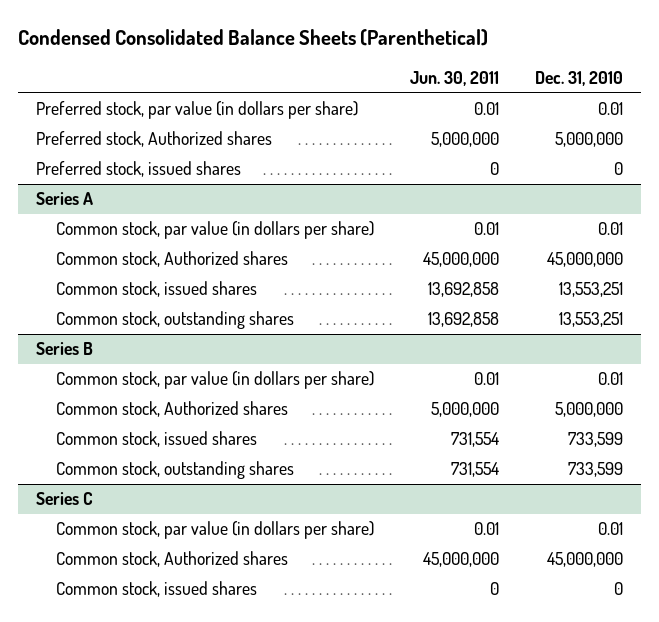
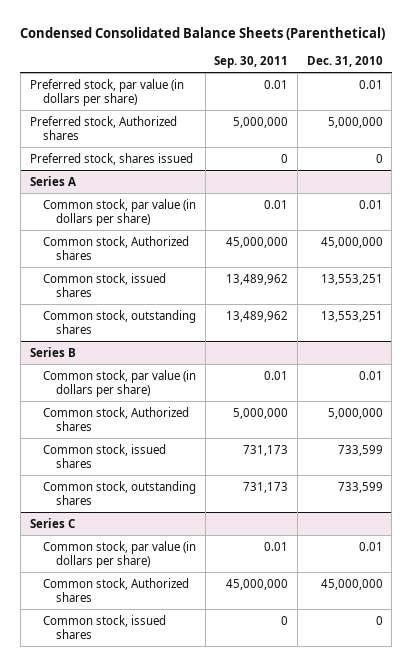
- | Jun. 30, 2011 | Dec. 31, 2010
+ | Sep. 30, 2011 | Dec. 31, 2010
- Preferred stock, issued shares | 0 | 0
+ Preferred stock, shares issued | 0 | 0

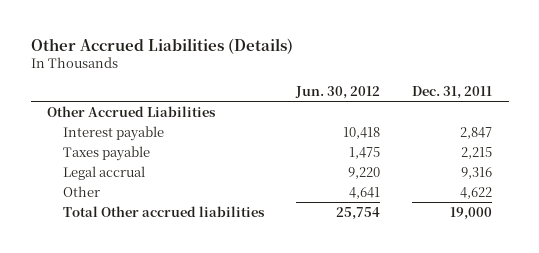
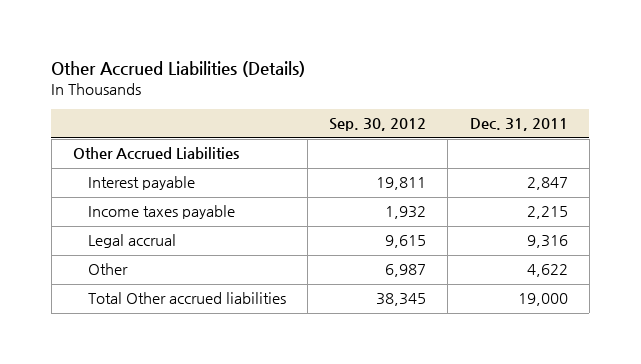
- | Jun. 30, 2012 | Dec. 31, 2011
+ | Sep. 30, 2012 | Dec. 31, 2011
- Taxes payable | 1,475 | 2,215
+ Income taxes payable | 1,932 | 2,215

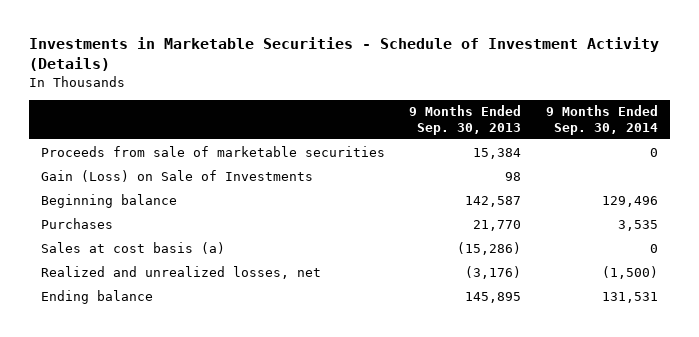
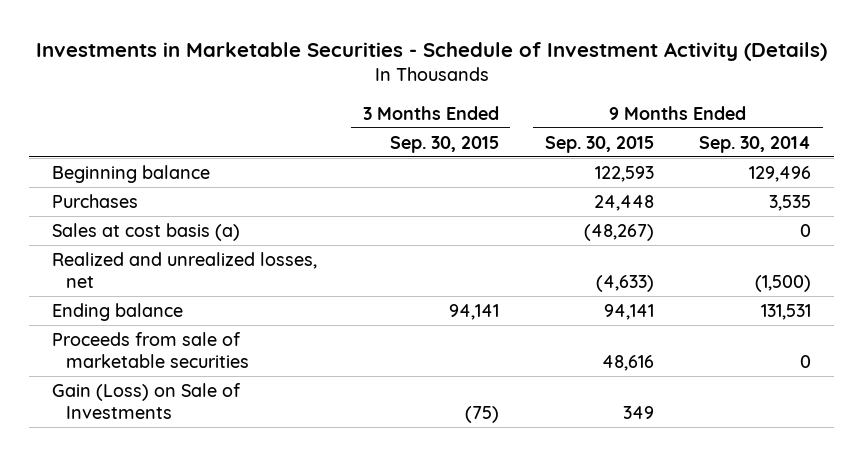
- | 9 Months Ended Sep. 30, 2013 | 9 Months Ended Sep. 30, 2014
+ | 3 Months Ended Sep. 30, 2015 | 9 Months Ended Sep. 30, 2015 | 9 Months Ended Sep. 30, 2014
moved down: Proceeds from sale of marketable securities | | 48,616 | 0
moved down: Gain (Loss) on Sale of Investments | (75) | 349 |

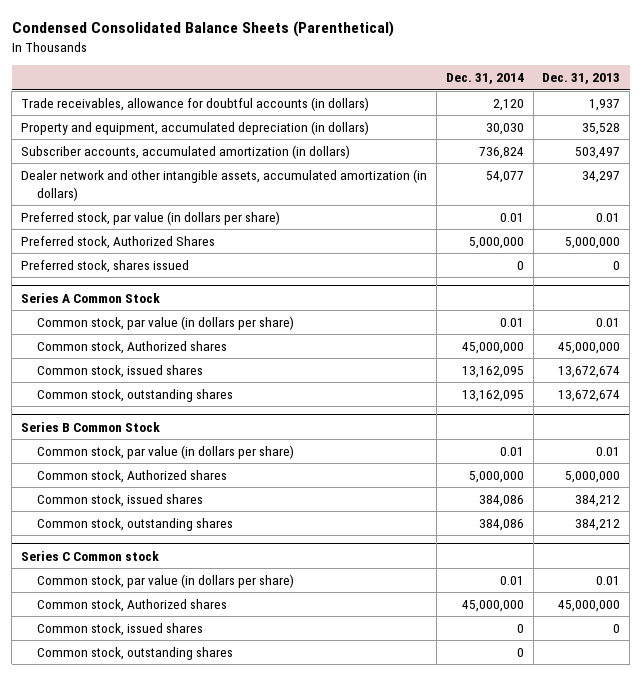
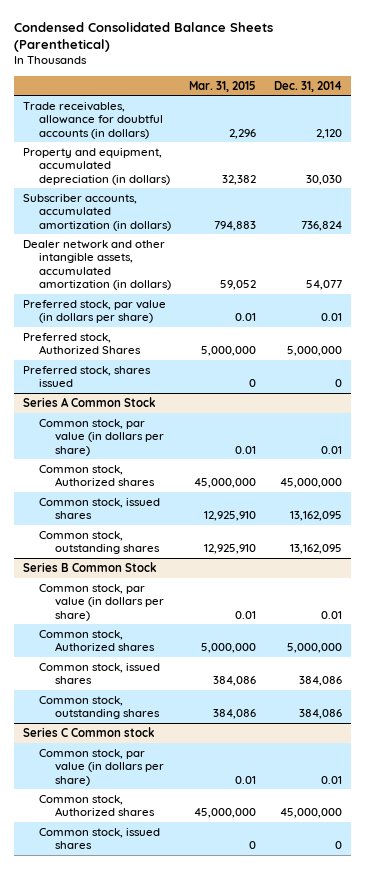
- | Dec. 31, 2014 | Dec. 31, 2013
+ | Mar. 31, 2015 | Dec. 31, 2014
@ Series C Common stock
- Common stock, outstanding shares | 0 |

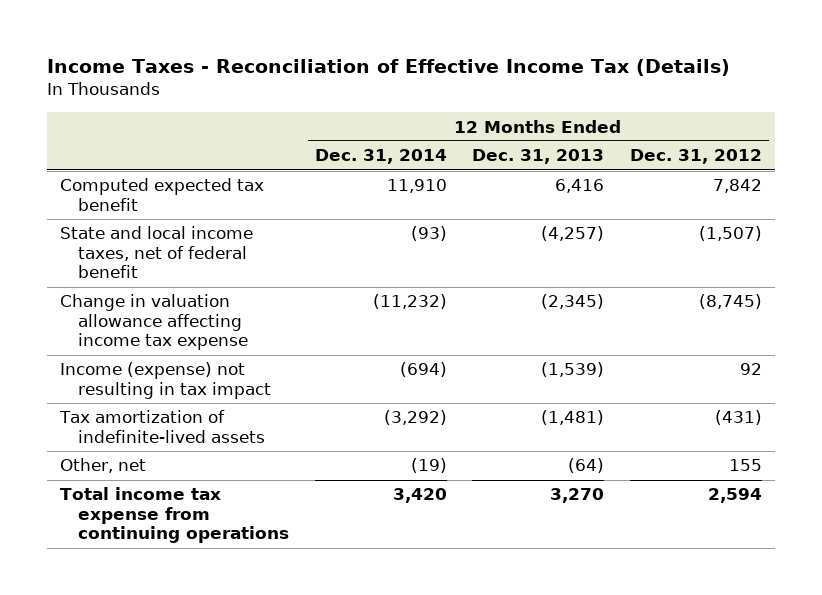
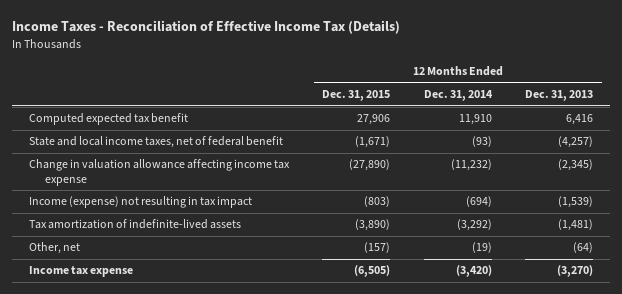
- | 12 Months Ended Dec. 31, 2014 | 12 Months Ended Dec. 31, 2013 | 12 Months Ended Dec. 31, 2012
+ | 12 Months Ended Dec. 31, 2015 | 12 Months Ended Dec. 31, 2014 | 12 Months Ended Dec. 31, 2013
- Total income tax expense from continuing operations | 3,420 | 3,270 | 2,594
+ Income tax expense | (6,505) | (3,420) | (3,270)

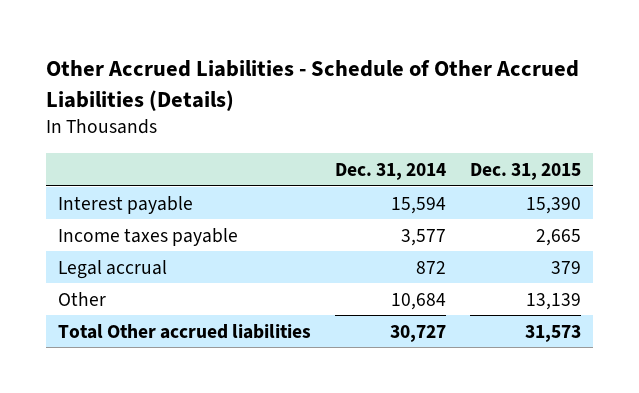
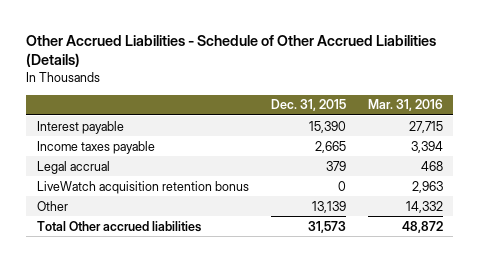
- | Dec. 31, 2014 | Dec. 31, 2015
+ | Dec. 31, 2015 | Mar. 31, 2016
+ LiveWatch acquisition retention bonus | 0 | 2,963

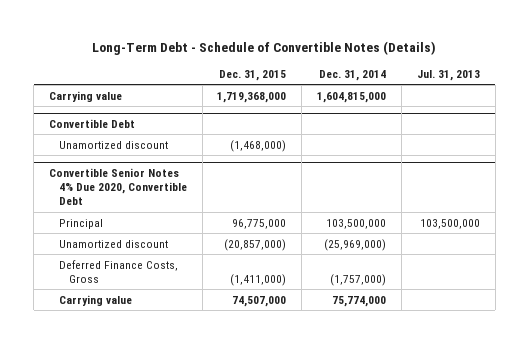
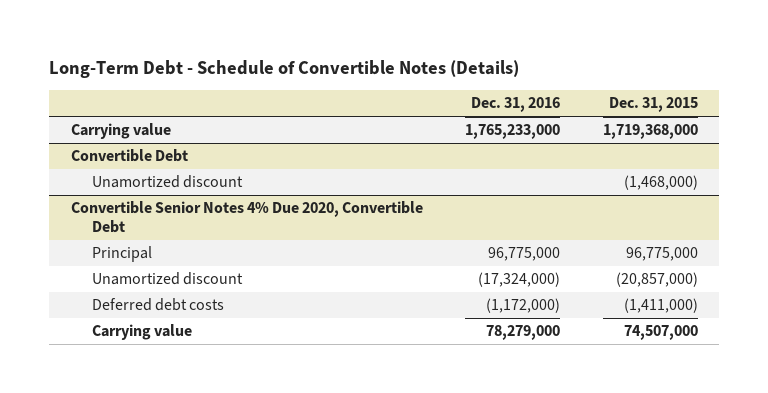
- | Dec. 31, 2015 | Dec. 31, 2014 | Jul. 31, 2013
+ | Dec. 31, 2016 | Dec. 31, 2015
@ Convertible Senior Notes 4% Due 2020, Convertible Debt
- Deferred Finance Costs, Gross | (1,411,000) | (1,757,000) |
+ Deferred debt costs | (1,172,000) | (1,411,000)

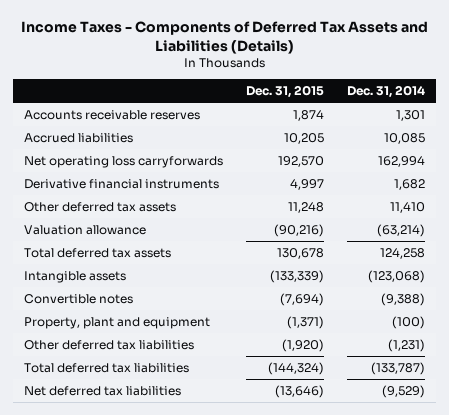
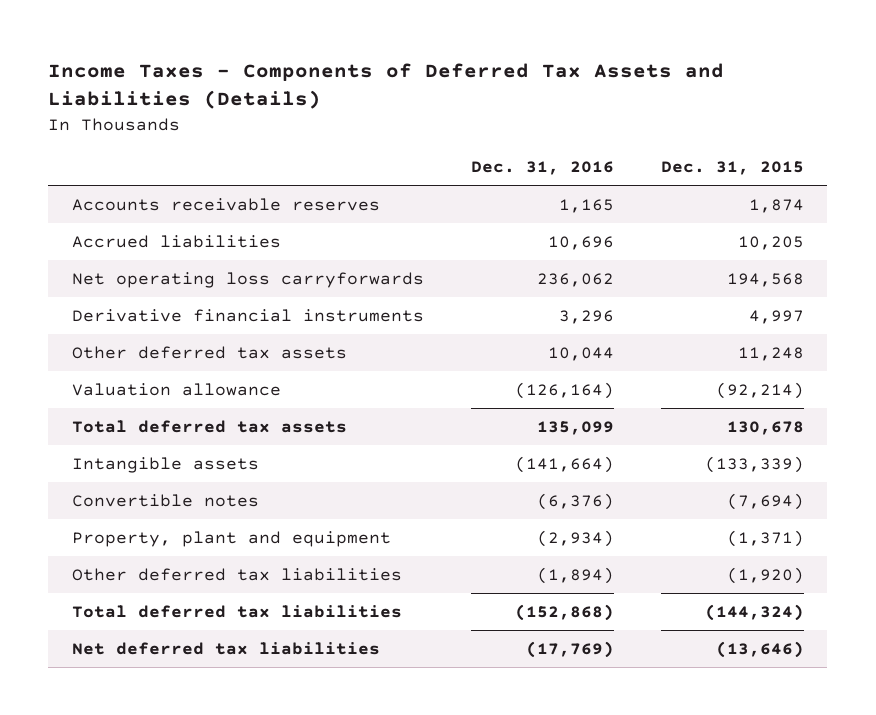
- | Dec. 31, 2015 | Dec. 31, 2014
+ | Dec. 31, 2016 | Dec. 31, 2015
- Net operating loss carryforwards | 192,570 | 162,994
+ Net operating loss carryforwards | 236,062 | 194,568
- Valuation allowance | (90,216) | (63,214)
+ Valuation allowance | (126,164) | (92,214)

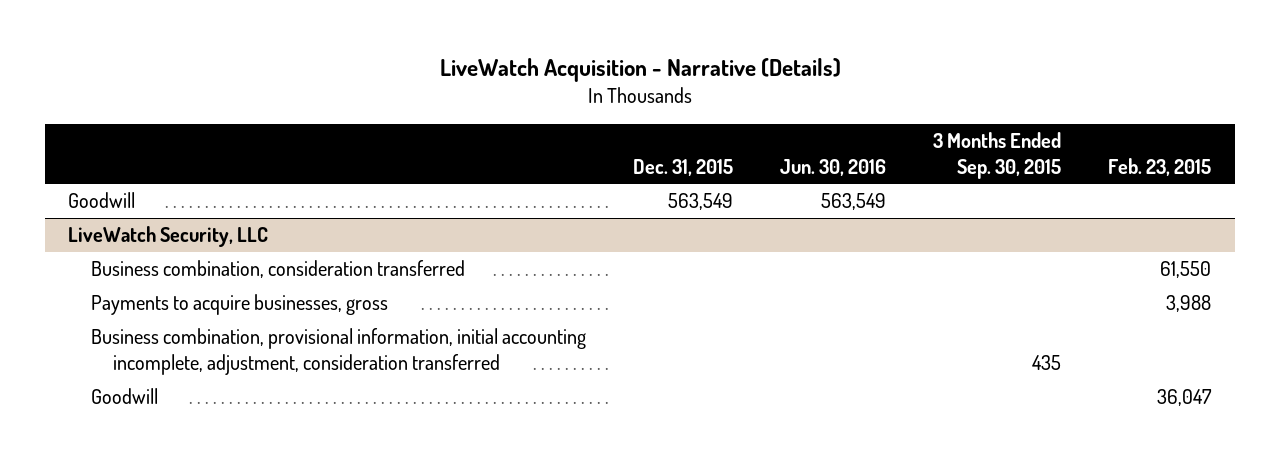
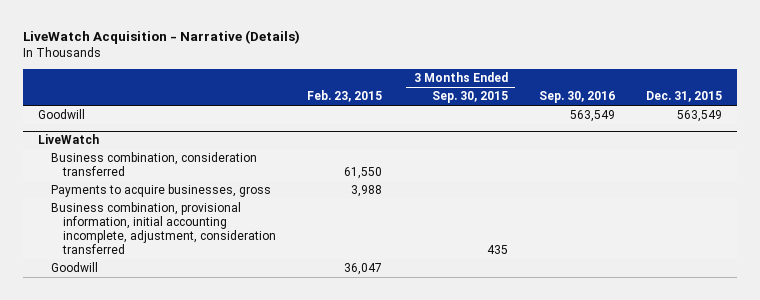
- | Dec. 31, 2015 | Jun. 30, 2016 | 3 Months Ended Sep. 30, 2015 | Feb. 23, 2015
+ | Feb. 23, 2015 | 3 Months Ended Sep. 30, 2015 | Sep. 30, 2016 | Dec. 31, 2015
- LiveWatch Security, LLC
+ LiveWatch

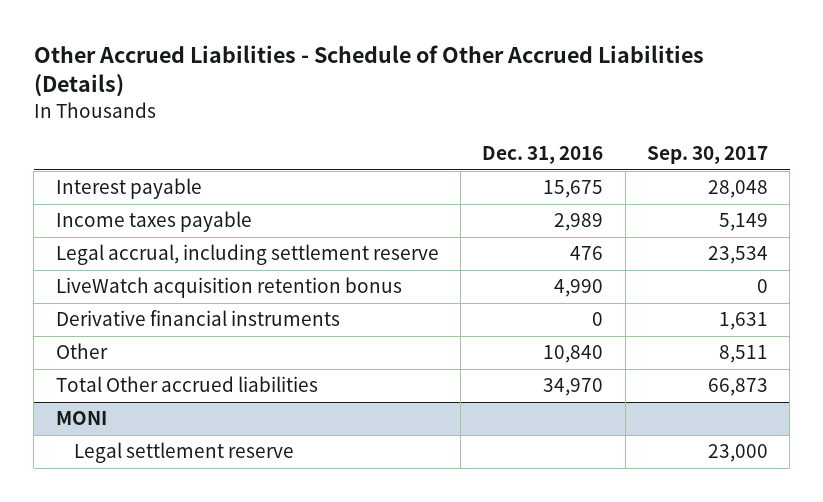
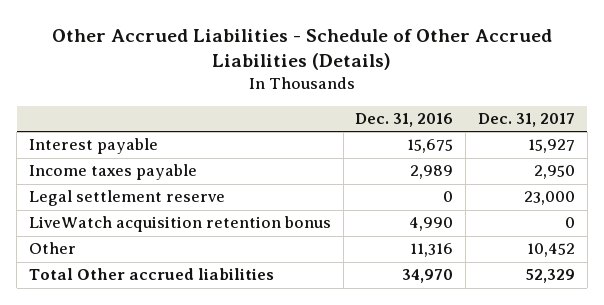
- | Dec. 31, 2016 | Sep. 30, 2017
+ | Dec. 31, 2016 | Dec. 31, 2017
- Legal accrual, including settlement reserve | 476 | 23,534
+ Legal settlement reserve | 0 | 23,000
- Derivative financial instruments | 0 | 1,631
- Other | 10,840 | 8,511
+ Other | 11,316 | 10,452
- MONI
- Legal settlement reserve | | 23,000

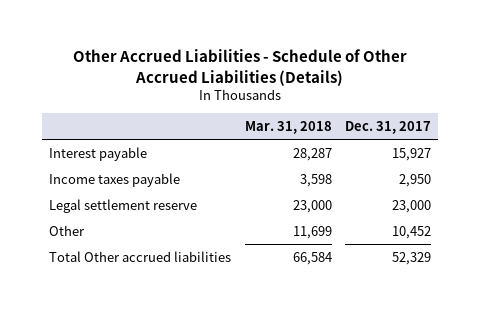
- | Dec. 31, 2016 | Dec. 31, 2017
+ | Mar. 31, 2018 | Dec. 31, 2017
- LiveWatch acquisition retention bonus | 4,990 | 0

